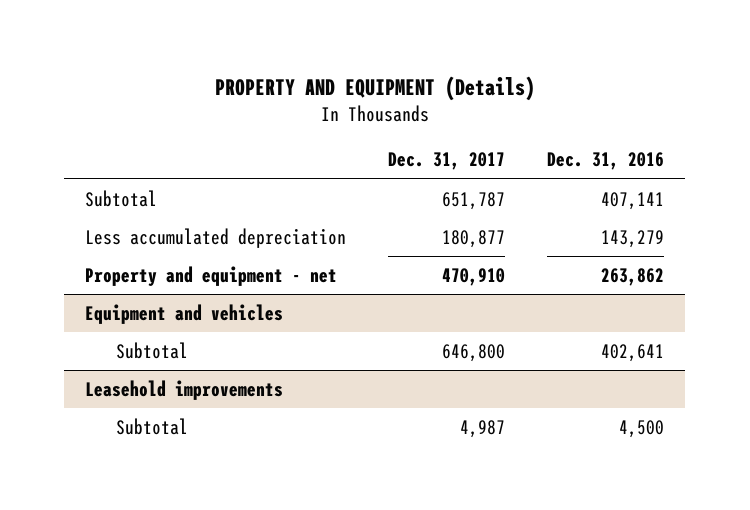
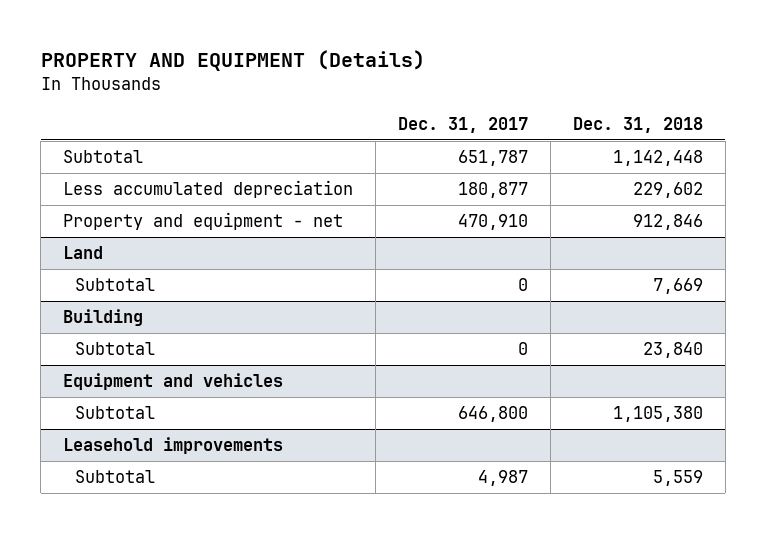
- | Dec. 31, 2017 | Dec. 31, 2016
+ | Dec. 31, 2017 | Dec. 31, 2018
+ Land
+ Subtotal | 0 | 7,669
+ Building
+ Subtotal | 0 | 23,840

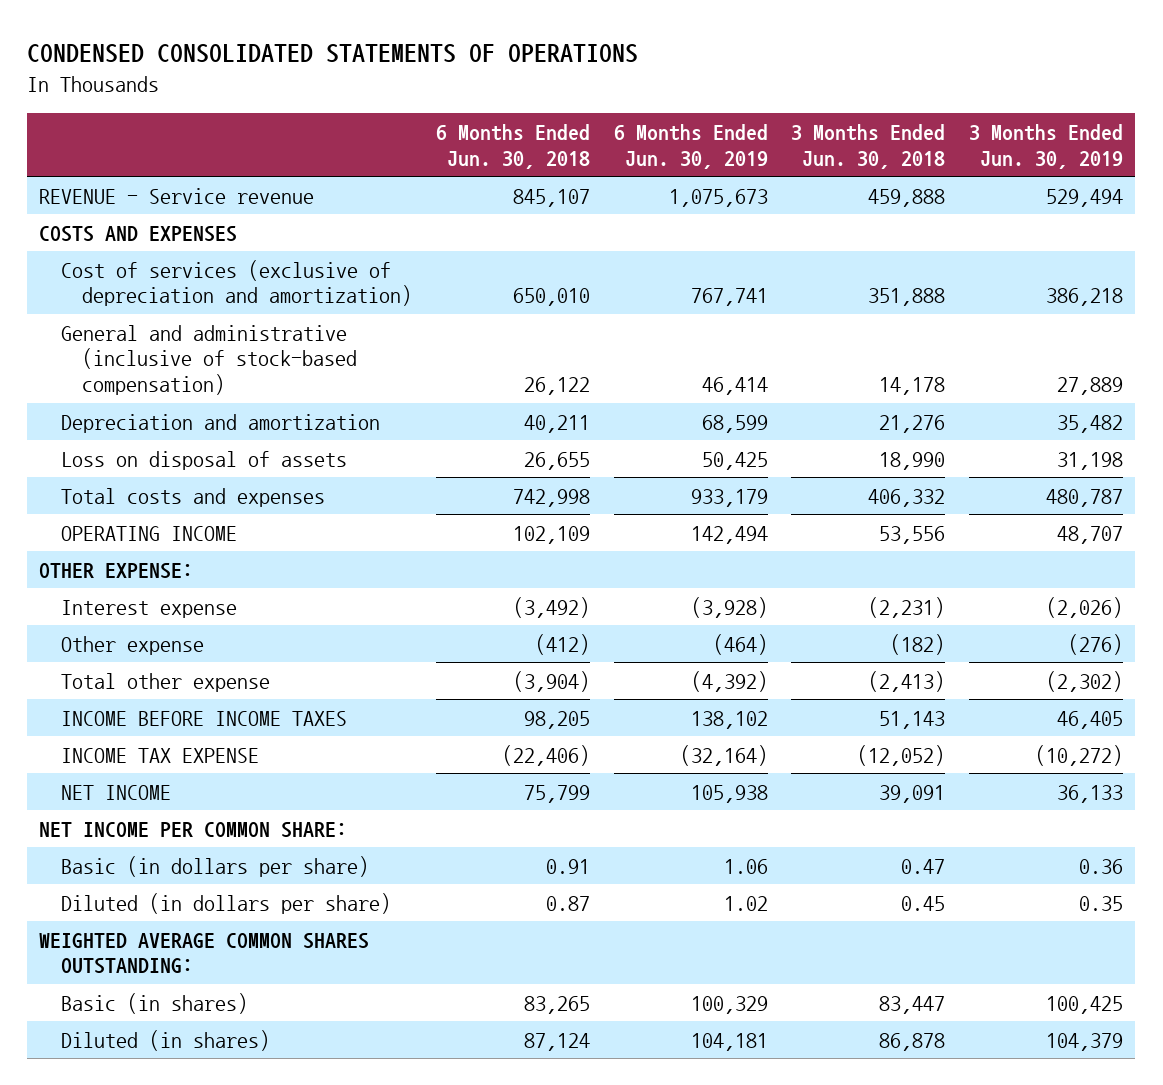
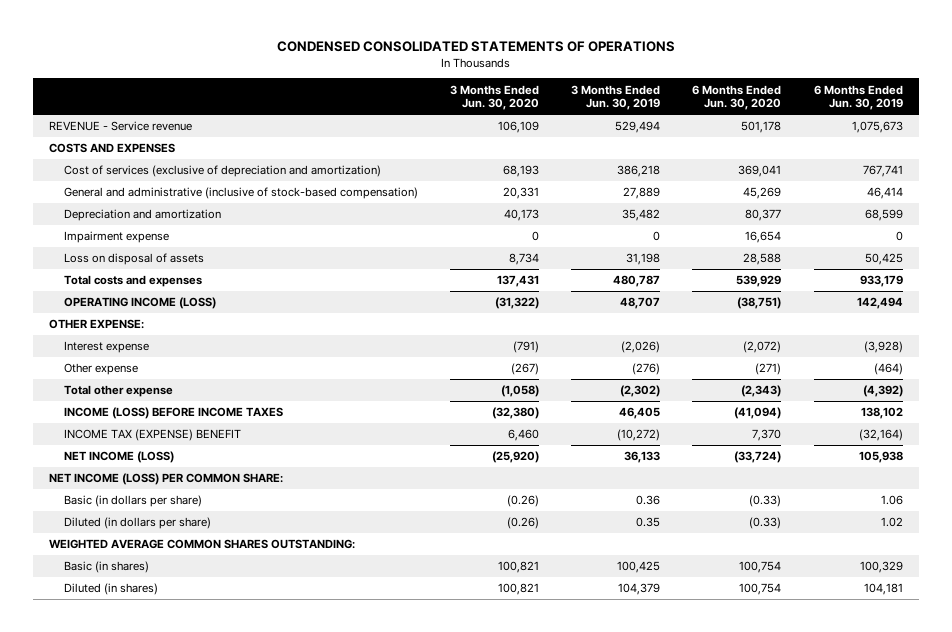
- | 6 Months Ended Jun. 30, 2018 | 6 Months Ended Jun. 30, 2019 | 3 Months Ended Jun. 30, 2018 | 3 Months Ended Jun. 30, 2019
+ | 3 Months Ended Jun. 30, 2020 | 3 Months Ended Jun. 30, 2019 | 6 Months Ended Jun. 30, 2020 | 6 Months Ended Jun. 30, 2019
+ Impairment expense | 0 | 0 | 16,654 | 0
- OPERATING INCOME | 102,109 | 142,494 | 53,556 | 48,707
+ OPERATING INCOME (LOSS) | (31,322) | 48,707 | (38,751) | 142,494
- INCOME BEFORE INCOME TAXES | 98,205 | 138,102 | 51,143 | 46,405
- INCOME TAX EXPENSE | (22,406) | (32,164) | (12,052) | (10,272)
- NET INCOME | 75,799 | 105,938 | 39,091 | 36,133
- NET INCOME PER COMMON SHARE:
+ INCOME (LOSS) BEFORE INCOME TAXES | (32,380) | 46,405 | (41,094) | 138,102
+ INCOME TAX (EXPENSE) BENEFIT | 6,460 | (10,272) | 7,370 | (32,164)
+ NET INCOME (LOSS) | (25,920) | 36,133 | (33,724) | 105,938
+ NET INCOME (LOSS) PER COMMON SHARE:

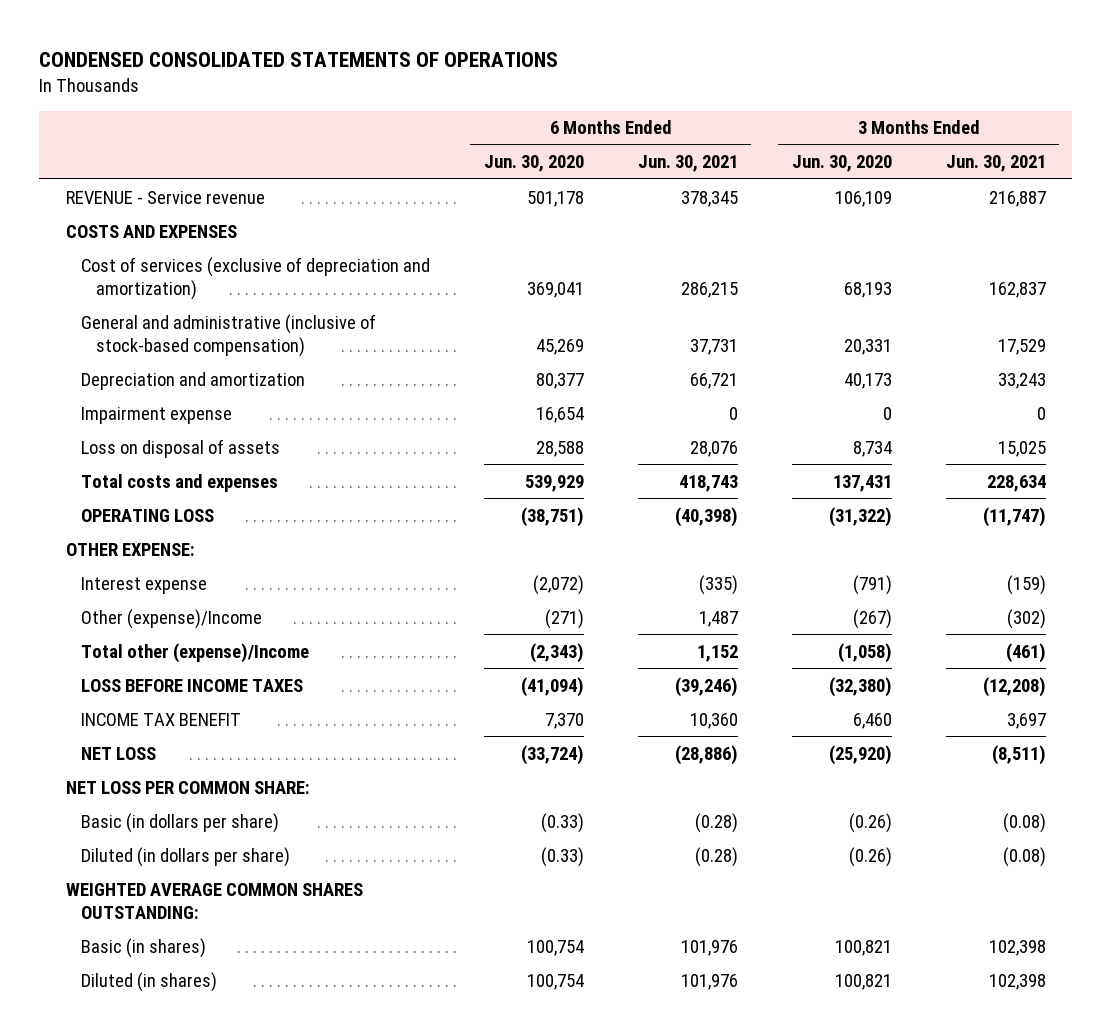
- | 3 Months Ended Jun. 30, 2020 | 3 Months Ended Jun. 30, 2019 | 6 Months Ended Jun. 30, 2020 | 6 Months Ended Jun. 30, 2019
+ | 6 Months Ended Jun. 30, 2020 | 6 Months Ended Jun. 30, 2021 | 3 Months Ended Jun. 30, 2020 | 3 Months Ended Jun. 30, 2021
- OPERATING INCOME (LOSS) | (31,322) | 48,707 | (38,751) | 142,494
+ OPERATING LOSS | (38,751) | (40,398) | (31,322) | (11,747)
- Other expense | (267) | (276) | (271) | (464)
- Total other expense | (1,058) | (2,302) | (2,343) | (4,392)
- INCOME (LOSS) BEFORE INCOME TAXES | (32,380) | 46,405 | (41,094) | 138,102
- INCOME TAX (EXPENSE) BENEFIT | 6,460 | (10,272) | 7,370 | (32,164)
- NET INCOME (LOSS) | (25,920) | 36,133 | (33,724) | 105,938
- NET INCOME (LOSS) PER COMMON SHARE:
+ Other (expense)/Income | (271) | 1,487 | (267) | (302)
+ Total other (expense)/Income | (2,343) | 1,152 | (1,058) | (461)
+ LOSS BEFORE INCOME TAXES | (41,094) | (39,246) | (32,380) | (12,208)
+ INCOME TAX BENEFIT | 7,370 | 10,360 | 6,460 | 3,697
+ NET LOSS | (33,724) | (28,886) | (25,920) | (8,511)
+ NET LOSS PER COMMON SHARE:

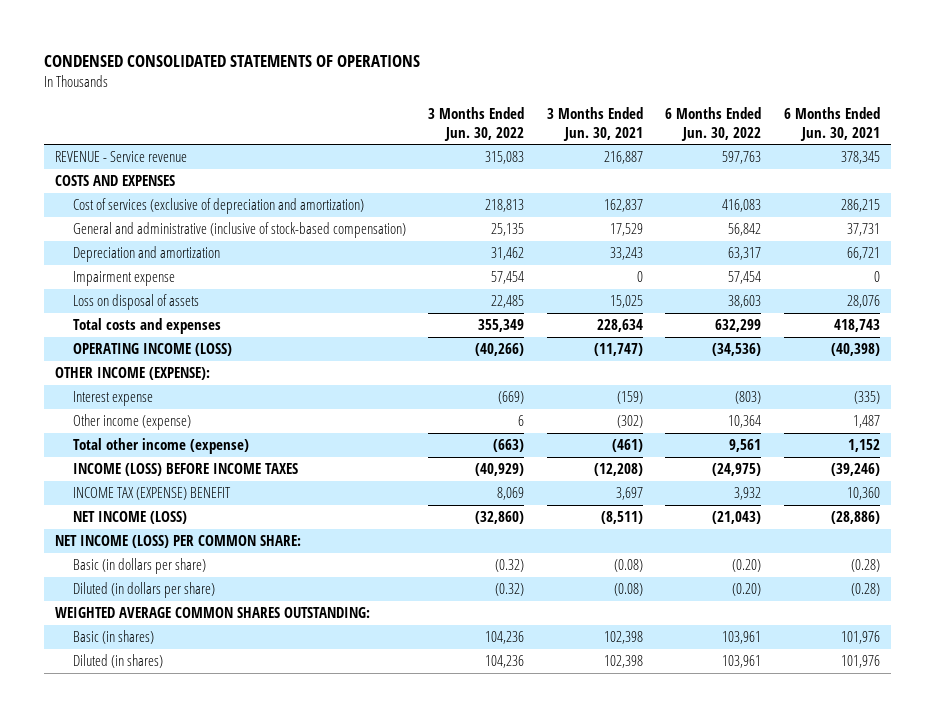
- | 6 Months Ended Jun. 30, 2020 | 6 Months Ended Jun. 30, 2021 | 3 Months Ended Jun. 30, 2020 | 3 Months Ended Jun. 30, 2021
+ | 3 Months Ended Jun. 30, 2022 | 3 Months Ended Jun. 30, 2021 | 6 Months Ended Jun. 30, 2022 | 6 Months Ended Jun. 30, 2021
- OPERATING LOSS | (38,751) | (40,398) | (31,322) | (11,747)
- OTHER EXPENSE:
+ OPERATING INCOME (LOSS) | (40,266) | (11,747) | (34,536) | (40,398)
+ OTHER INCOME (EXPENSE):
- Other (expense)/Income | (271) | 1,487 | (267) | (302)
- Total other (expense)/Income | (2,343) | 1,152 | (1,058) | (461)
- LOSS BEFORE INCOME TAXES | (41,094) | (39,246) | (32,380) | (12,208)
- INCOME TAX BENEFIT | 7,370 | 10,360 | 6,460 | 3,697
- NET LOSS | (33,724) | (28,886) | (25,920) | (8,511)
- NET LOSS PER COMMON SHARE:
+ Other income (expense) | 6 | (302) | 10,364 | 1,487
+ Total other income (expense) | (663) | (461) | 9,561 | 1,152
+ INCOME (LOSS) BEFORE INCOME TAXES | (40,929) | (12,208) | (24,975) | (39,246)
+ INCOME TAX (EXPENSE) BENEFIT | 8,069 | 3,697 | 3,932 | 10,360
+ NET INCOME (LOSS) | (32,860) | (8,511) | (21,043) | (28,886)
+ NET INCOME (LOSS) PER COMMON SHARE:

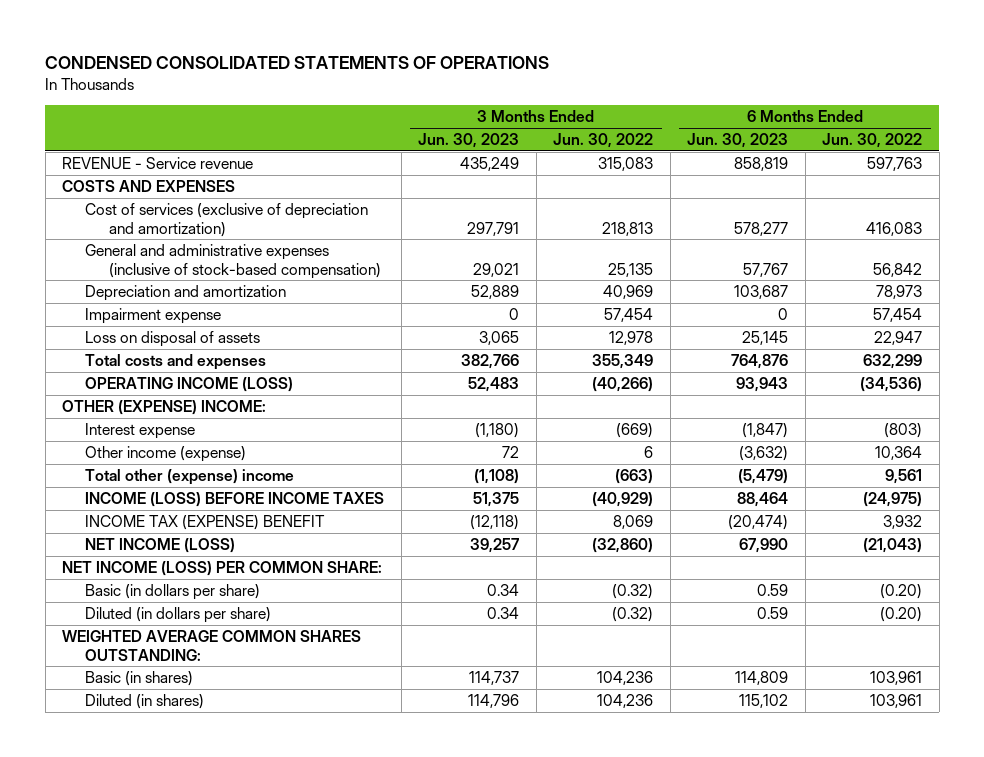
- | 3 Months Ended Jun. 30, 2022 | 3 Months Ended Jun. 30, 2021 | 6 Months Ended Jun. 30, 2022 | 6 Months Ended Jun. 30, 2021
+ | 3 Months Ended Jun. 30, 2023 | 3 Months Ended Jun. 30, 2022 | 6 Months Ended Jun. 30, 2023 | 6 Months Ended Jun. 30, 2022
- General and administrative (inclusive of stock-based compensation) | 25,135 | 17,529 | 56,842 | 37,731
- Depreciation and amortization | 31,462 | 33,243 | 63,317 | 66,721
+ General and administrative expenses (inclusive of stock-based compensation) | 29,021 | 25,135 | 57,767 | 56,842
+ Depreciation and amortization | 52,889 | 40,969 | 103,687 | 78,973
- Loss on disposal of assets | 22,485 | 15,025 | 38,603 | 28,076
+ Loss on disposal of assets | 3,065 | 12,978 | 25,145 | 22,947
- OTHER INCOME (EXPENSE):
+ OTHER (EXPENSE) INCOME:
- Total other income (expense) | (663) | (461) | 9,561 | 1,152
+ Total other (expense) income | (1,108) | (663) | (5,479) | 9,561

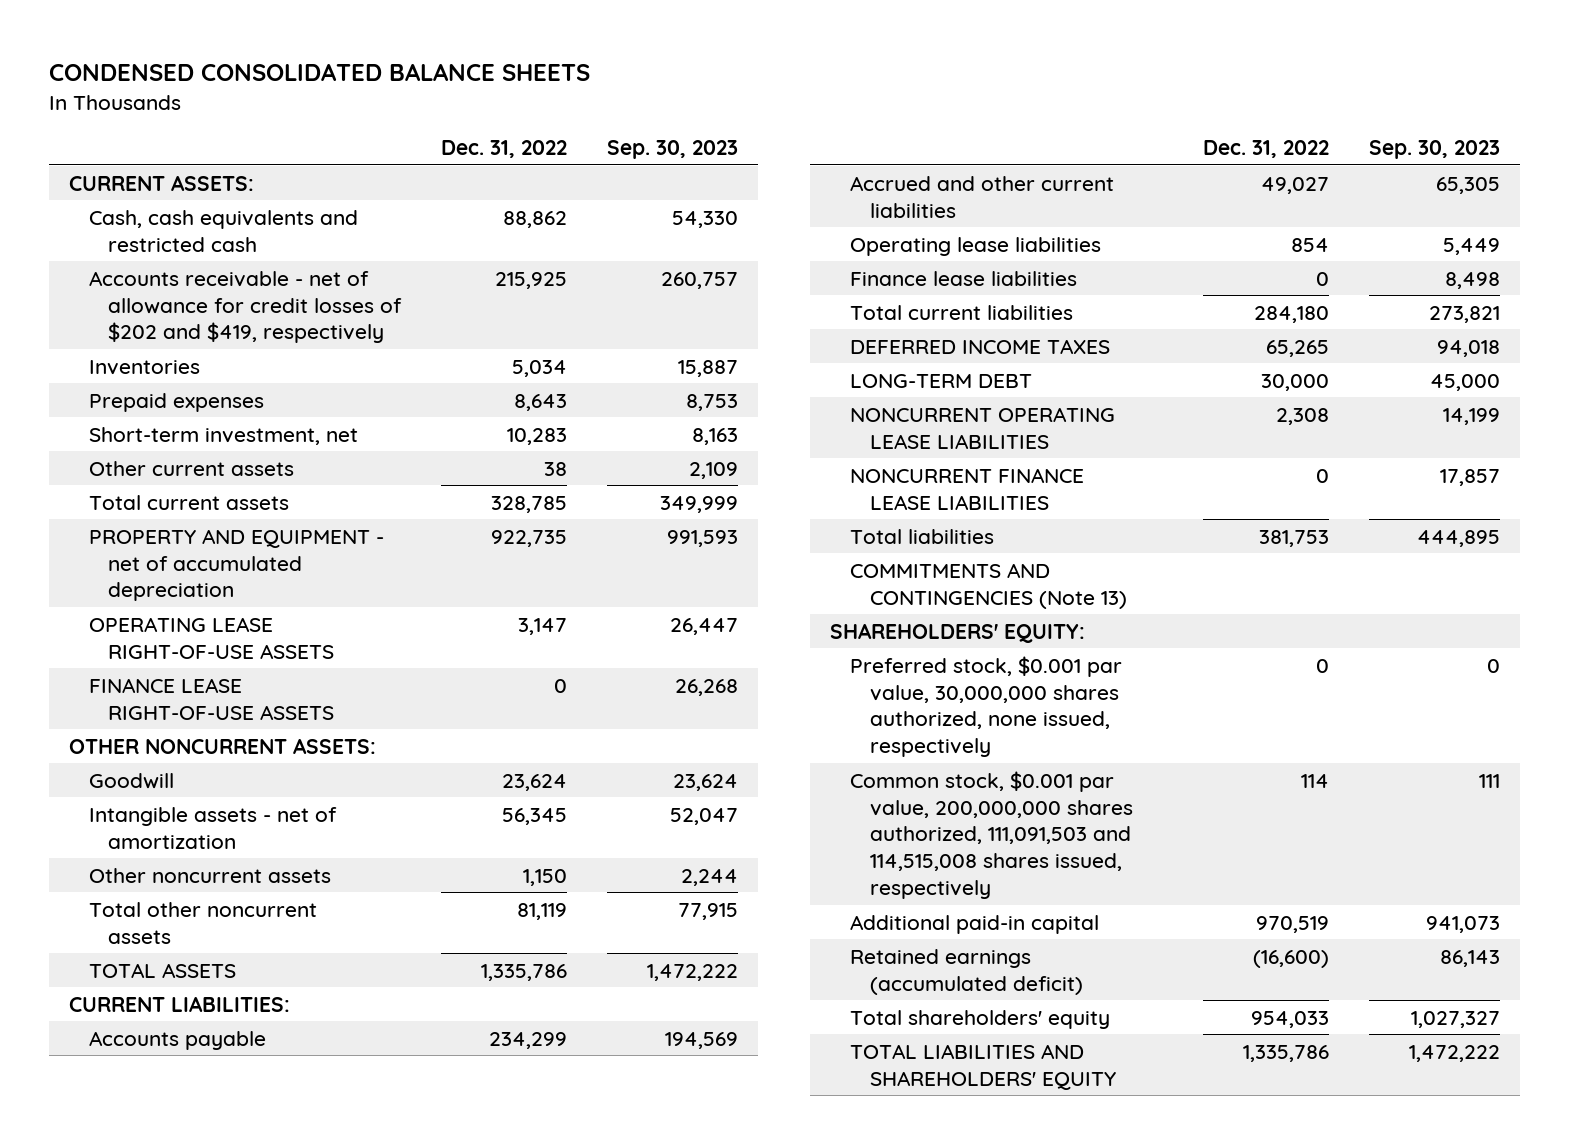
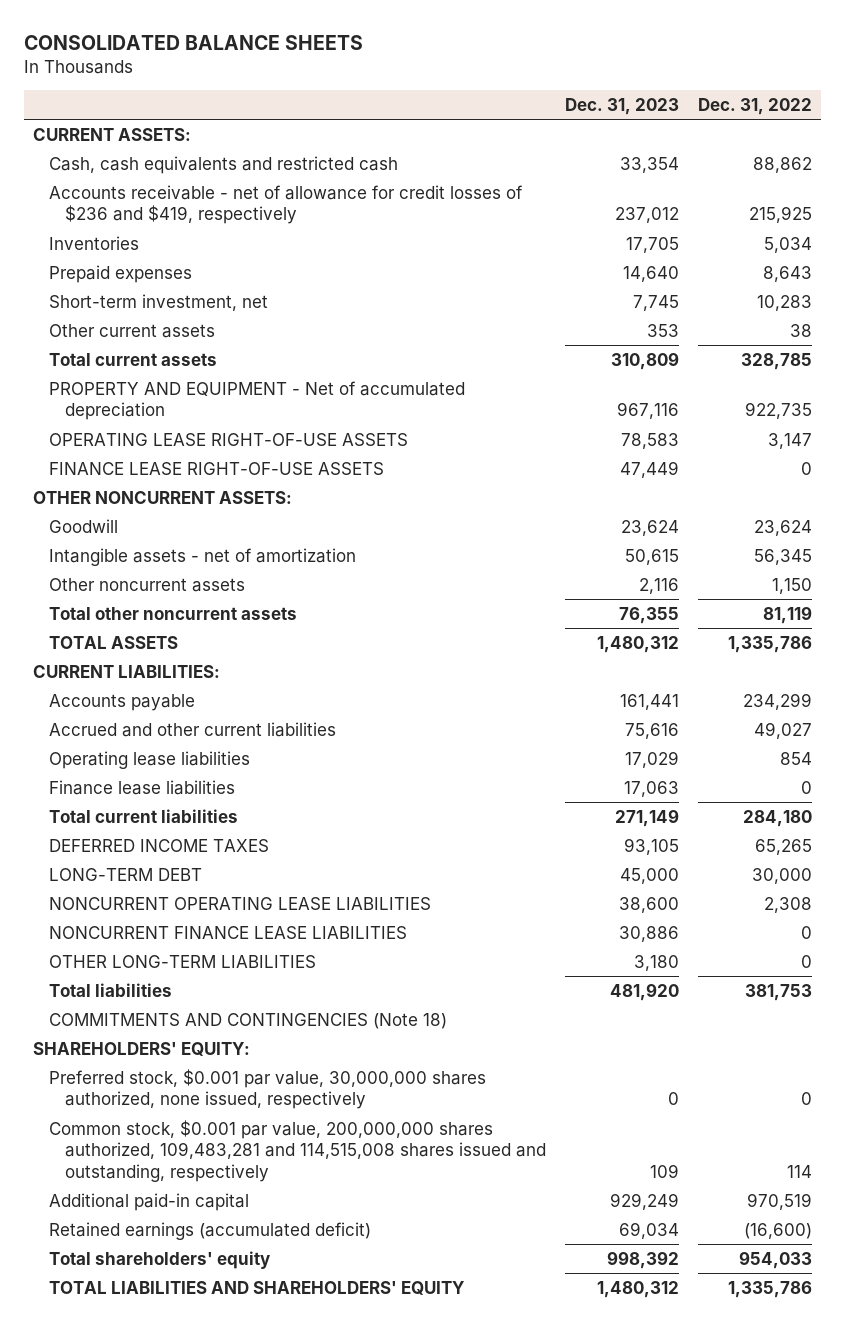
- CONDENSED CONSOLIDATED BALANCE SHEETS
+ CONSOLIDATED BALANCE SHEETS
- | Dec. 31, 2022 | Sep. 30, 2023
+ | Dec. 31, 2023 | Dec. 31, 2022
- Accounts receivable - net of allowance for credit losses of $202 and $419, respectively | 215,925 | 260,757
+ Accounts receivable - net of allowance for credit losses of $236 and $419, respectively | 237,012 | 215,925
- PROPERTY AND EQUIPMENT - net of accumulated depreciation | 922,735 | 991,593
+ PROPERTY AND EQUIPMENT - Net of accumulated depreciation | 967,116 | 922,735
+ OTHER LONG-TERM LIABILITIES | 3,180 | 0
- COMMITMENTS AND CONTINGENCIES (Note 13)
+ COMMITMENTS AND CONTINGENCIES (Note 18)
- Common stock, $0.001 par value, 200,000,000 shares authorized, 111,091,503 and 114,515,008 shares issued, respectively | 114 | 111
+ Common stock, $0.001 par value, 200,000,000 shares authorized, 109,483,281 and 114,515,008 shares issued and outstanding, respectively | 109 | 114

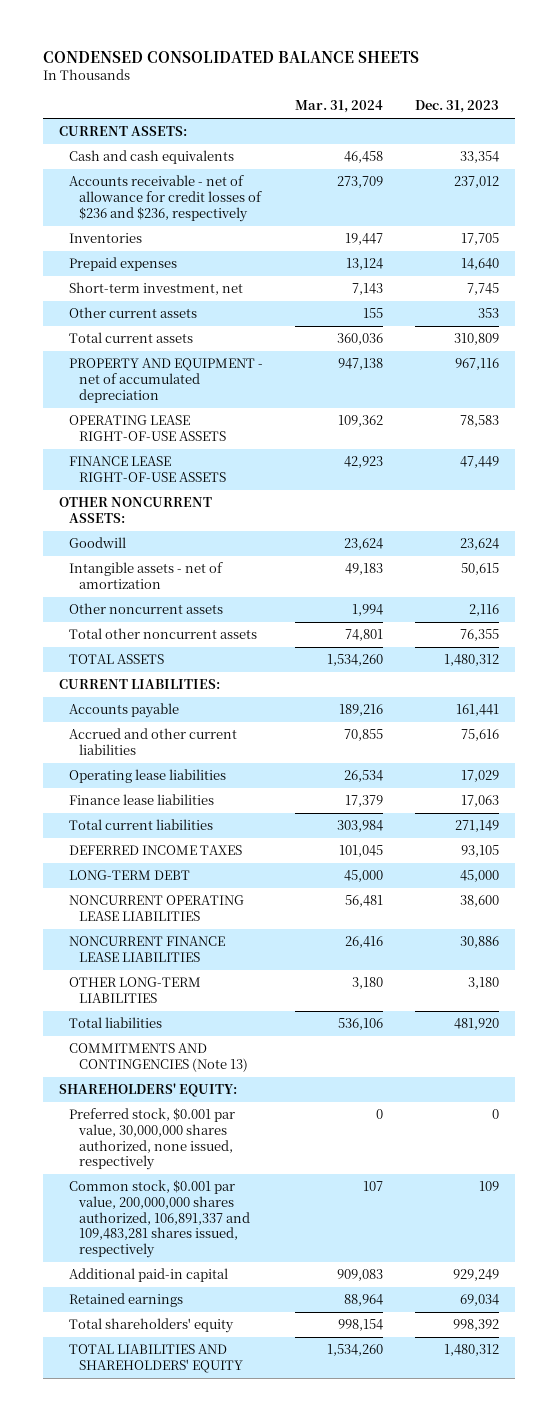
- CONSOLIDATED BALANCE SHEETS
+ CONDENSED CONSOLIDATED BALANCE SHEETS
- | Dec. 31, 2023 | Dec. 31, 2022
+ | Mar. 31, 2024 | Dec. 31, 2023
- Cash, cash equivalents and restricted cash | 33,354 | 88,862
- Accounts receivable - net of allowance for credit losses of $236 and $419, respectively | 237,012 | 215,925
+ Cash and cash equivalents | 46,458 | 33,354
+ Accounts receivable - net of allowance for credit losses of $236 and $236, respectively | 273,709 | 237,012
- PROPERTY AND EQUIPMENT - Net of accumulated depreciation | 967,116 | 922,735
+ PROPERTY AND EQUIPMENT - net of accumulated depreciation | 947,138 | 967,116
- COMMITMENTS AND CONTINGENCIES (Note 18)
+ COMMITMENTS AND CONTINGENCIES (Note 13)
- Common stock, $0.001 par value, 200,000,000 shares authorized, 109,483,281 and 114,515,008 shares issued and outstanding, respectively | 109 | 114
+ Common stock, $0.001 par value, 200,000,000 shares authorized, 106,891,337 and 109,483,281 shares issued, respectively | 107 | 109
- Retained earnings (accumulated deficit) | 69,034 | (16,600)
+ Retained earnings | 88,964 | 69,034

